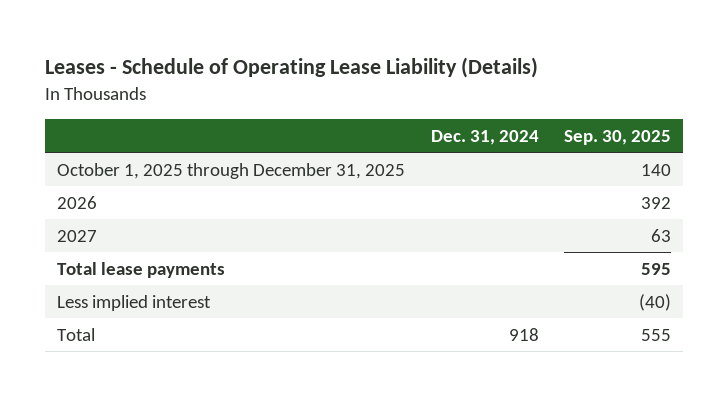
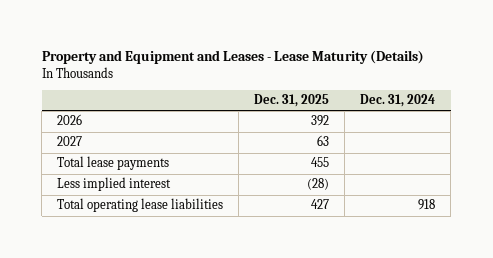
- Leases - Schedule of Operating Lease Liability (Details)
+ Property and Equipment and Leases - Lease Maturity (Details)
- | Dec. 31, 2024 | Sep. 30, 2025
+ | Dec. 31, 2025 | Dec. 31, 2024
- October 1, 2025 through December 31, 2025 | | 140
- Total | 918 | 555
+ Total operating lease liabilities | 427 | 918

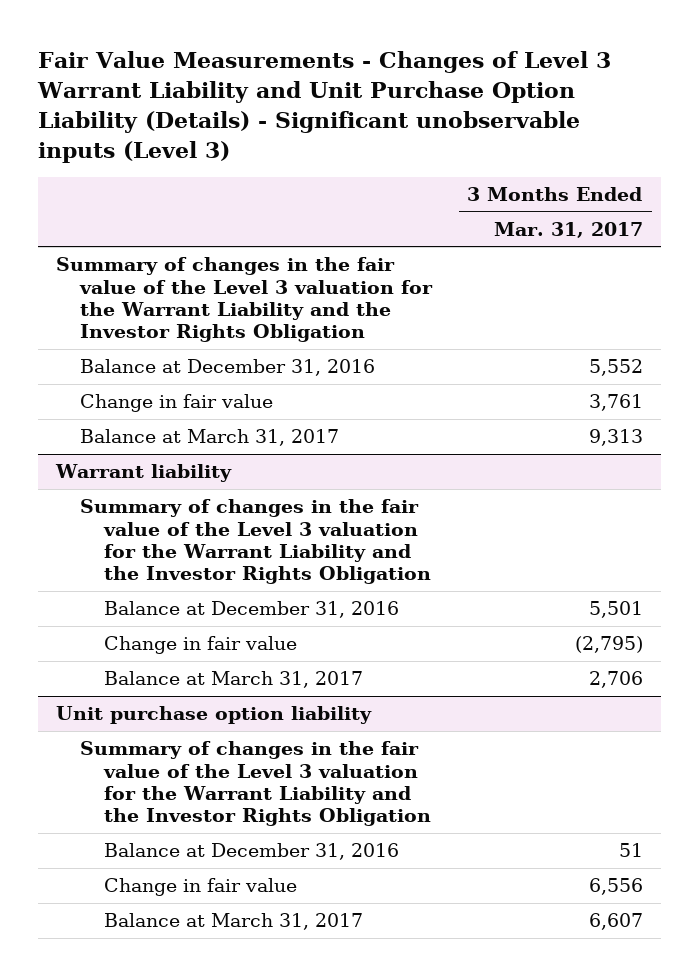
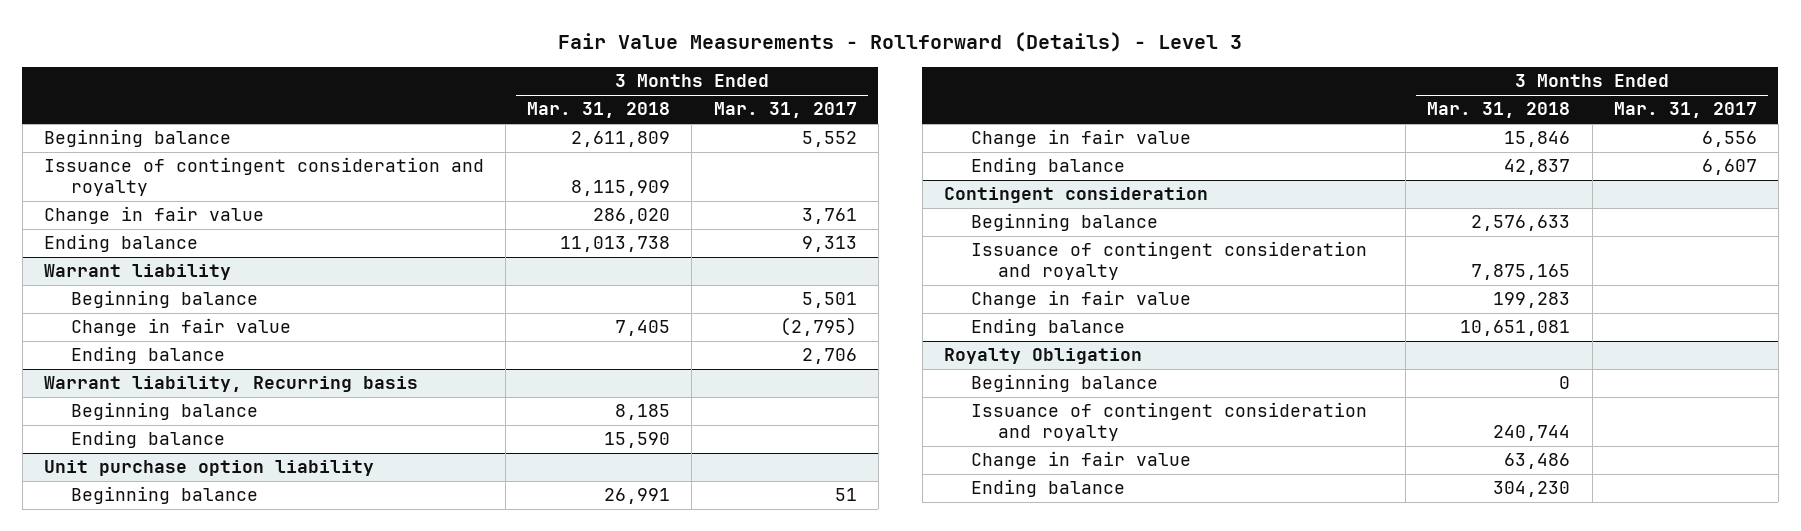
- Fair Value Measurements - Changes of Level 3 Warrant Liability and Unit Purchase Option Liability (Details) - Significant unobservable inputs (Level 3)
+ Fair Value Measurements - Rollforward (Details) - Level 3
- | 3 Months Ended Mar. 31, 2017
+ | 3 Months Ended Mar. 31, 2018 | 3 Months Ended Mar. 31, 2017
- Summary of changes in the fair value of the Level 3 valuation for the Warrant Liability and the Investor Rights Obligation
- Balance at December 31, 2016 | 5,552
+ Beginning balance | 2,611,809 | 5,552
+ Issuance of contingent consideration and royalty | 8,115,909 |
- Balance at March 31, 2017 | 9,313
+ Ending balance | 11,013,738 | 9,313
@ Warrant liability
- Summary of changes in the fair value of the Level 3 valuation for the Warrant Liability and the Investor Rights Obligation
- Balance at December 31, 2016 | 5,501
+ Beginning balance | | 5,501
- Balance at March 31, 2017 | 2,706
+ Ending balance | | 2,706
+ Warrant liability, Recurring basis
+ Beginning balance | 8,185 |
+ Ending balance | 15,590 |
@ Unit purchase option liability
- Summary of changes in the fair value of the Level 3 valuation for the Warrant Liability and the Investor Rights Obligation
- Balance at December 31, 2016 | 51
+ Beginning balance | 26,991 | 51
- Balance at March 31, 2017 | 6,607
+ Ending balance | 42,837 | 6,607
+ Contingent consideration
+ Beginning balance | 2,576,633 |
+ Issuance of contingent consideration and royalty | 7,875,165 |
+ Change in fair value | 199,283 |
+ Ending balance | 10,651,081 |
+ Royalty Obligation
+ Beginning balance | 0 |
+ Issuance of contingent consideration and royalty | 240,744 |
+ Change in fair value | 63,486 |
+ Ending balance | 304,230 |

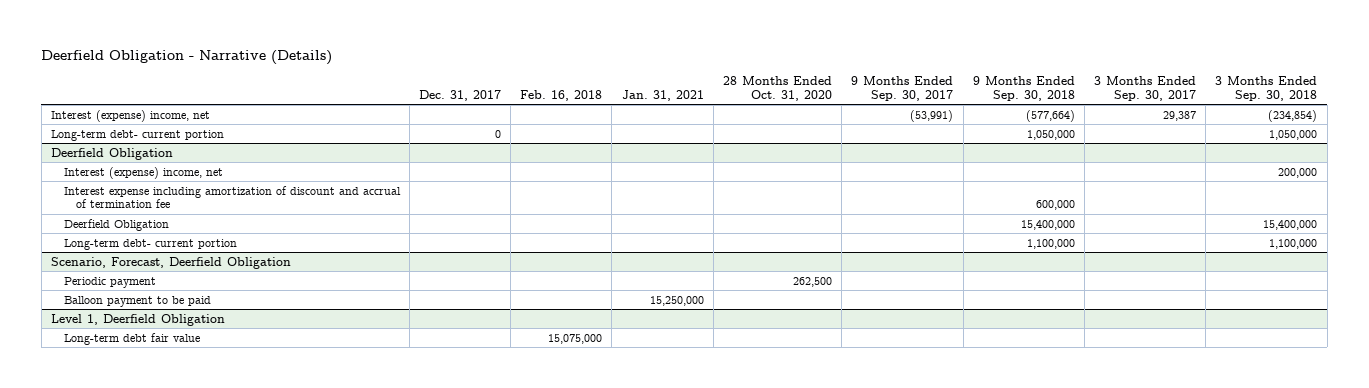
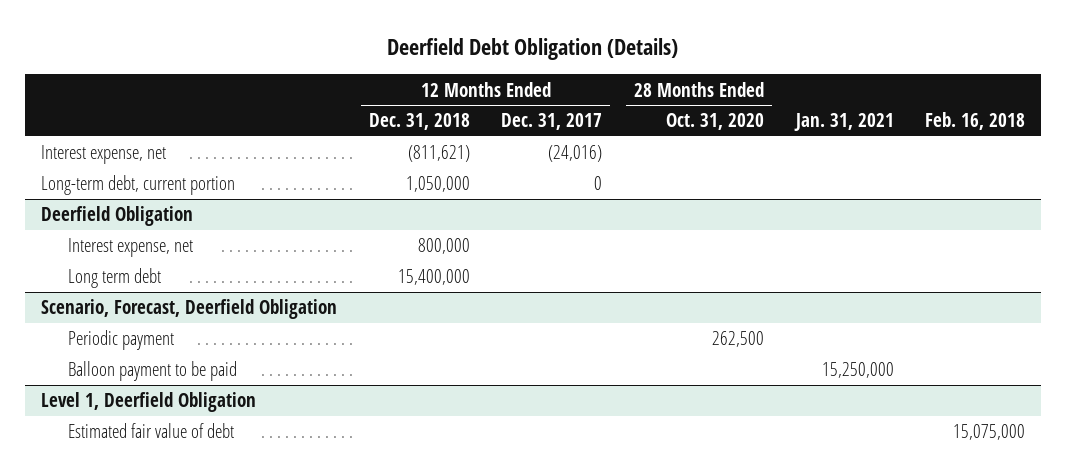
- Deerfield Obligation - Narrative (Details)
+ Deerfield Debt Obligation (Details)
- | Dec. 31, 2017 | Feb. 16, 2018 | Jan. 31, 2021 | 28 Months Ended Oct. 31, 2020 | 9 Months Ended Sep. 30, 2017 | 9 Months Ended Sep. 30, 2018 | 3 Months Ended Sep. 30, 2017 | 3 Months Ended Sep. 30, 2018
+ | 12 Months Ended Dec. 31, 2018 | 12 Months Ended Dec. 31, 2017 | 28 Months Ended Oct. 31, 2020 | Jan. 31, 2021 | Feb. 16, 2018
- Interest (expense) income, net | | | | | (53,991) | (577,664) | 29,387 | (234,854)
- Long-term debt- current portion | 0 | | | | | 1,050,000 | | 1,050,000
+ Interest expense, net | (811,621) | (24,016) | | |
+ Long-term debt, current portion | 1,050,000 | 0 | | |
@ Deerfield Obligation
- Interest (expense) income, net | | | | | | | | 200,000
- Interest expense including amortization of discount and accrual of termination fee | | | | | | 600,000 | |
- Deerfield Obligation | | | | | | 15,400,000 | | 15,400,000
- Long-term debt- current portion | | | | | | 1,100,000 | | 1,100,000
+ Interest expense, net | 800,000 | | | |
+ Long term debt | 15,400,000 | | | |
@ Level 1, Deerfield Obligation
- Long-term debt fair value | | 15,075,000 | | | | | |
+ Estimated fair value of debt | | | | | 15,075,000

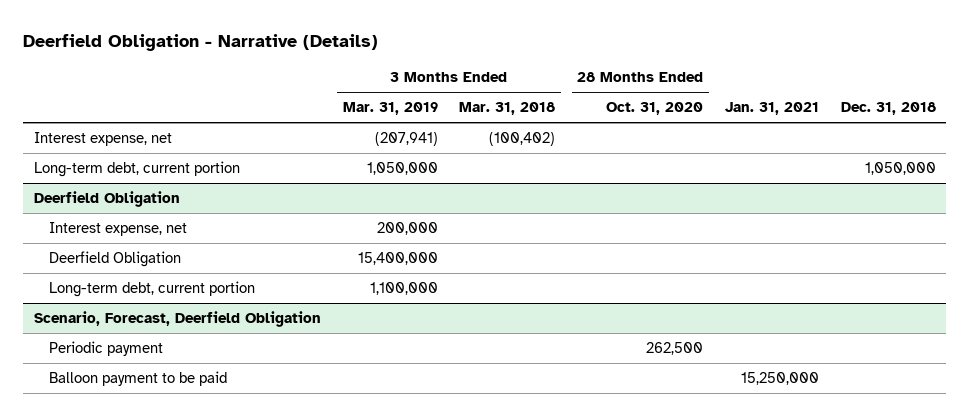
- Deerfield Debt Obligation (Details)
+ Deerfield Obligation - Narrative (Details)
- | 12 Months Ended Dec. 31, 2018 | 12 Months Ended Dec. 31, 2017 | 28 Months Ended Oct. 31, 2020 | Jan. 31, 2021 | Feb. 16, 2018
+ | 3 Months Ended Mar. 31, 2019 | 3 Months Ended Mar. 31, 2018 | 28 Months Ended Oct. 31, 2020 | Jan. 31, 2021 | Dec. 31, 2018
@ Deerfield Obligation
- Long term debt | 15,400,000 | | | |
+ Deerfield Obligation | 15,400,000 | | | |
+ Long-term debt, current portion | 1,100,000 | | | |
- Level 1, Deerfield Obligation
- Estimated fair value of debt | | | | | 15,075,000

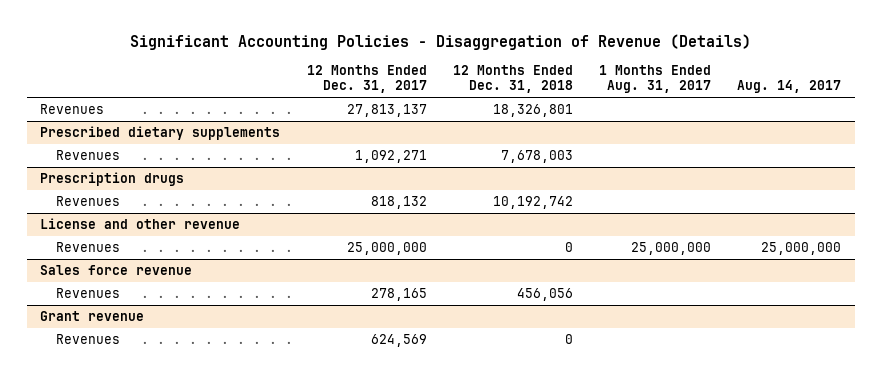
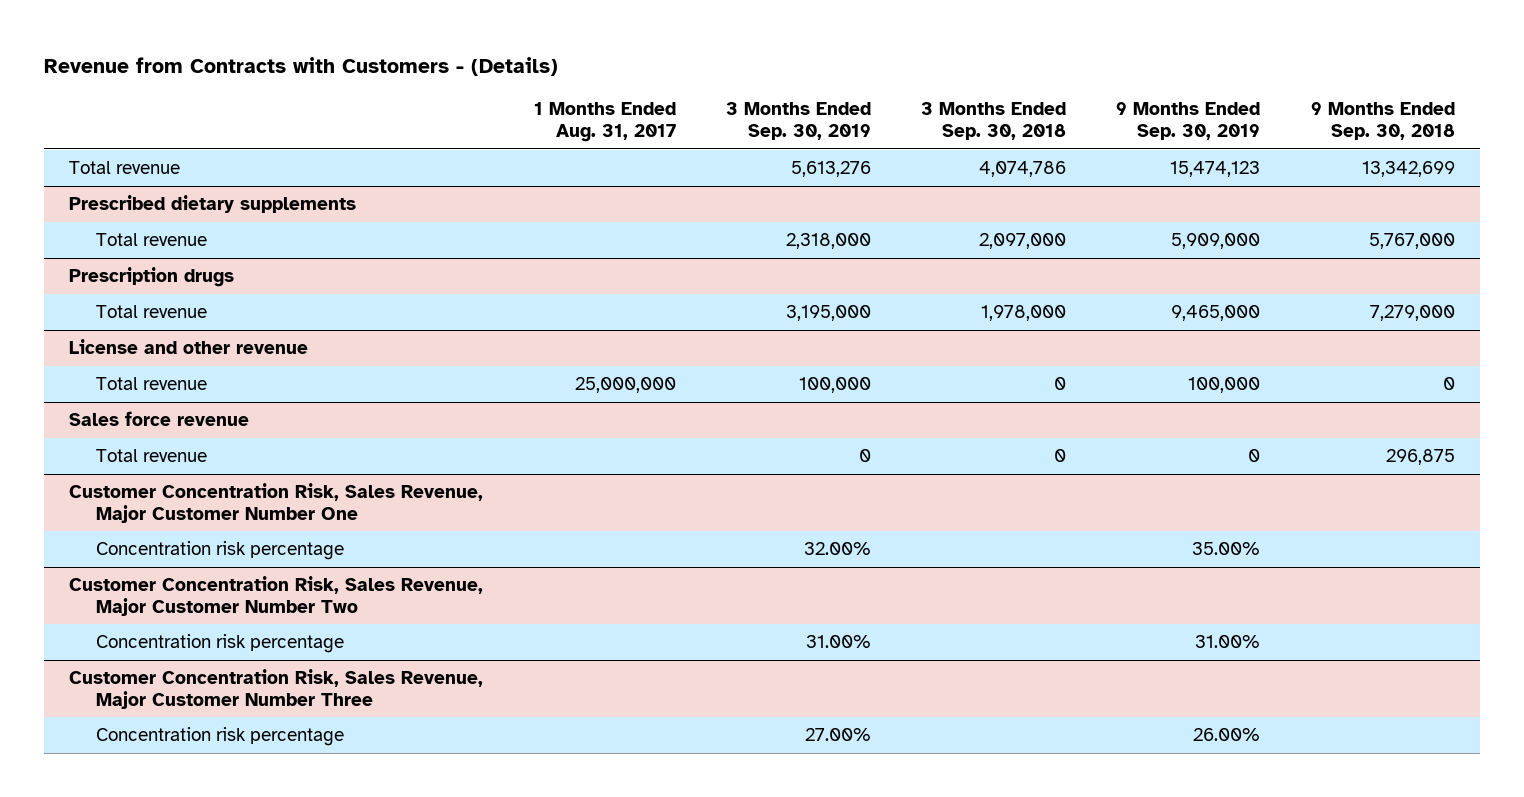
- Significant Accounting Policies - Disaggregation of Revenue (Details)
+ Revenue from Contracts with Customers - (Details)
- | 12 Months Ended Dec. 31, 2017 | 12 Months Ended Dec. 31, 2018 | 1 Months Ended Aug. 31, 2017 | Aug. 14, 2017
+ | 1 Months Ended Aug. 31, 2017 | 3 Months Ended Sep. 30, 2019 | 3 Months Ended Sep. 30, 2018 | 9 Months Ended Sep. 30, 2019 | 9 Months Ended Sep. 30, 2018
- Revenues | 27,813,137 | 18,326,801 | |
+ Total revenue | | 5,613,276 | 4,074,786 | 15,474,123 | 13,342,699
@ Prescribed dietary supplements
- Revenues | 1,092,271 | 7,678,003 | |
+ Total revenue | | 2,318,000 | 2,097,000 | 5,909,000 | 5,767,000
@ Prescription drugs
- Revenues | 818,132 | 10,192,742 | |
+ Total revenue | | 3,195,000 | 1,978,000 | 9,465,000 | 7,279,000
@ License and other revenue
- Revenues | 25,000,000 | 0 | 25,000,000 | 25,000,000
+ Total revenue | 25,000,000 | 100,000 | 0 | 100,000 | 0
@ Sales force revenue
- Revenues | 278,165 | 456,056 | |
- Grant revenue
- Revenues | 624,569 | 0 | |
@ Sales force revenue
+ Total revenue | | 0 | 0 | 0 | 296,875
+ Customer Concentration Risk, Sales Revenue, Major Customer Number One
+ Concentration risk percentage | | 32.00% | | 35.00% |
+ Customer Concentration Risk, Sales Revenue, Major Customer Number Two
+ Concentration risk percentage | | 31.00% | | 31.00% |
+ Customer Concentration Risk, Sales Revenue, Major Customer Number Three
+ Concentration risk percentage | | 27.00% | | 26.00% |

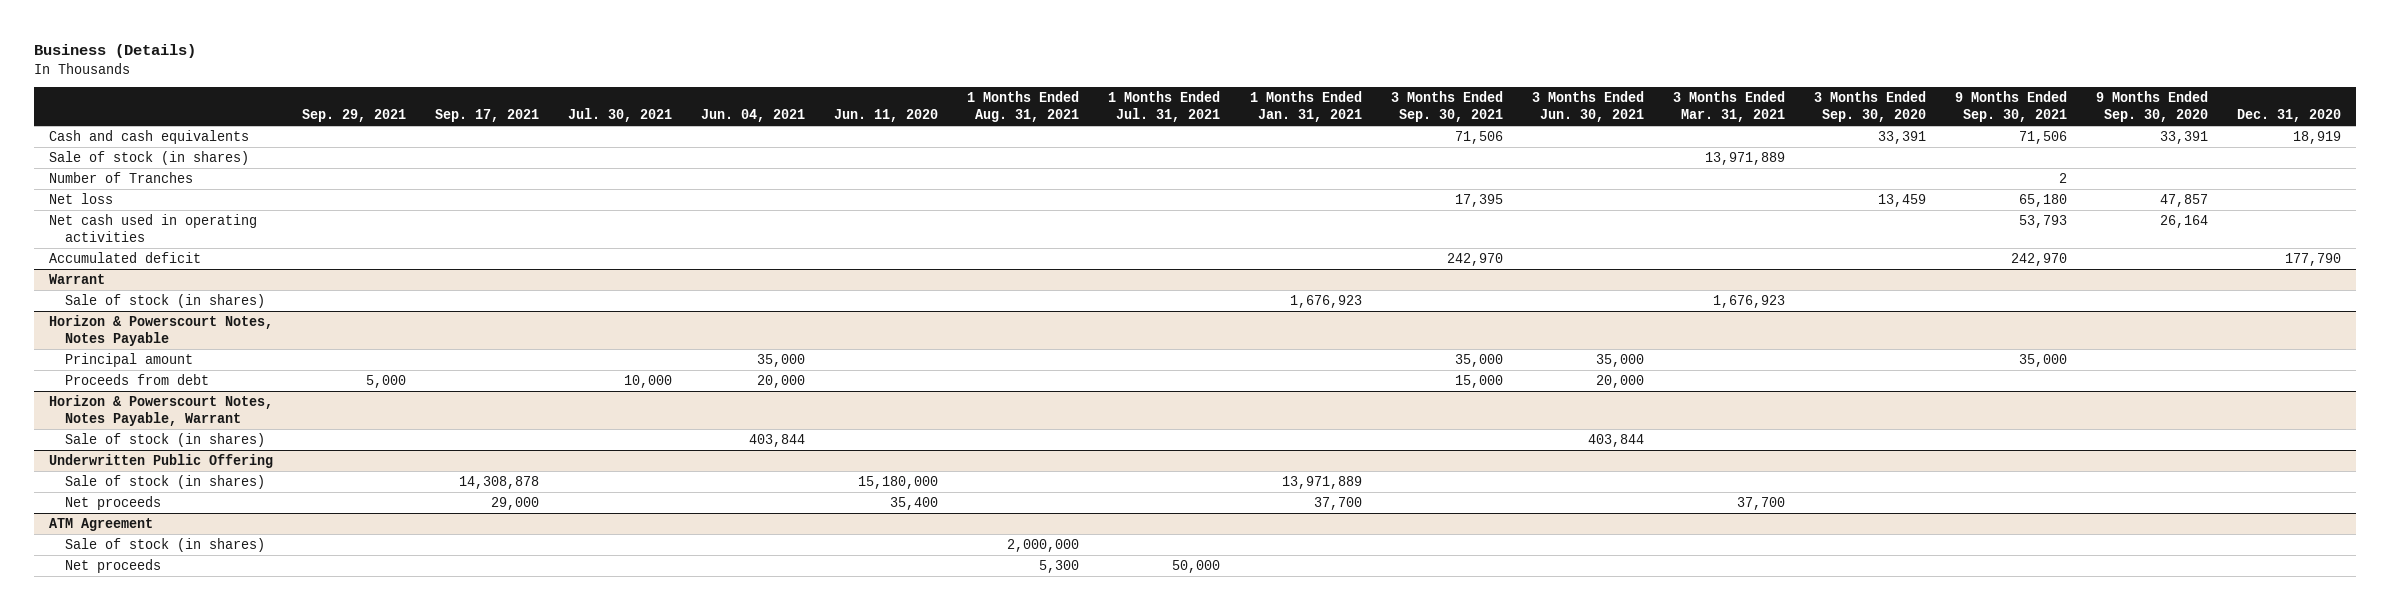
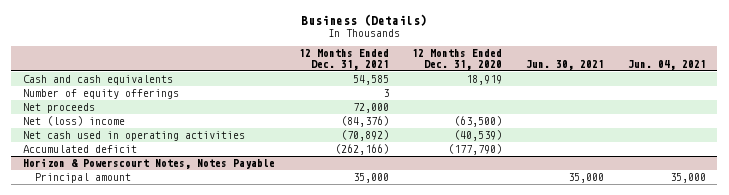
- | Sep. 29, 2021 | Sep. 17, 2021 | Jul. 30, 2021 | Jun. 04, 2021 | Jun. 11, 2020 | 1 Months Ended Aug. 31, 2021 | 1 Months Ended Jul. 31, 2021 | 1 Months Ended Jan. 31, 2021 | 3 Months Ended Sep. 30, 2021 | 3 Months Ended Jun. 30, 2021 | 3 Months Ended Mar. 31, 2021 | 3 Months Ended Sep. 30, 2020 | 9 Months Ended Sep. 30, 2021 | 9 Months Ended Sep. 30, 2020 | Dec. 31, 2020
+ | 12 Months Ended Dec. 31, 2021 | 12 Months Ended Dec. 31, 2020 | Jun. 30, 2021 | Jun. 04, 2021
- Sale of stock (in shares) | | | | | | | | | | | 13,971,889 | | | |
- Number of Tranches | | | | | | | | | | | | | 2 | |
- Net loss | | | | | | | | | 17,395 | | | 13,459 | 65,180 | 47,857 |
+ Number of equity offerings | 3 | | |
+ Net proceeds | 72,000 | | |
+ Net (loss) income | (84,376) | (63,500) | |
- Warrant
- Sale of stock (in shares) | | | | | | | | 1,676,923 | | | 1,676,923 | | | |
@ Horizon & Powerscourt Notes, Notes Payable
- Proceeds from debt | 5,000 | | 10,000 | 20,000 | | | | | 15,000 | 20,000 | | | | |
- Horizon & Powerscourt Notes, Notes Payable, Warrant
- Sale of stock (in shares) | | | | 403,844 | | | | | | 403,844 | | | | |
- Underwritten Public Offering
- Sale of stock (in shares) | | 14,308,878 | | | 15,180,000 | | | 13,971,889 | | | | | | |
- Net proceeds | | 29,000 | | | 35,400 | | | 37,700 | | | 37,700 | | | |
- ATM Agreement
- Sale of stock (in shares) | | | | | | 2,000,000 | | | | | | | | |
- Net proceeds | | | | | | 5,300 | 50,000 | | | | | | | |

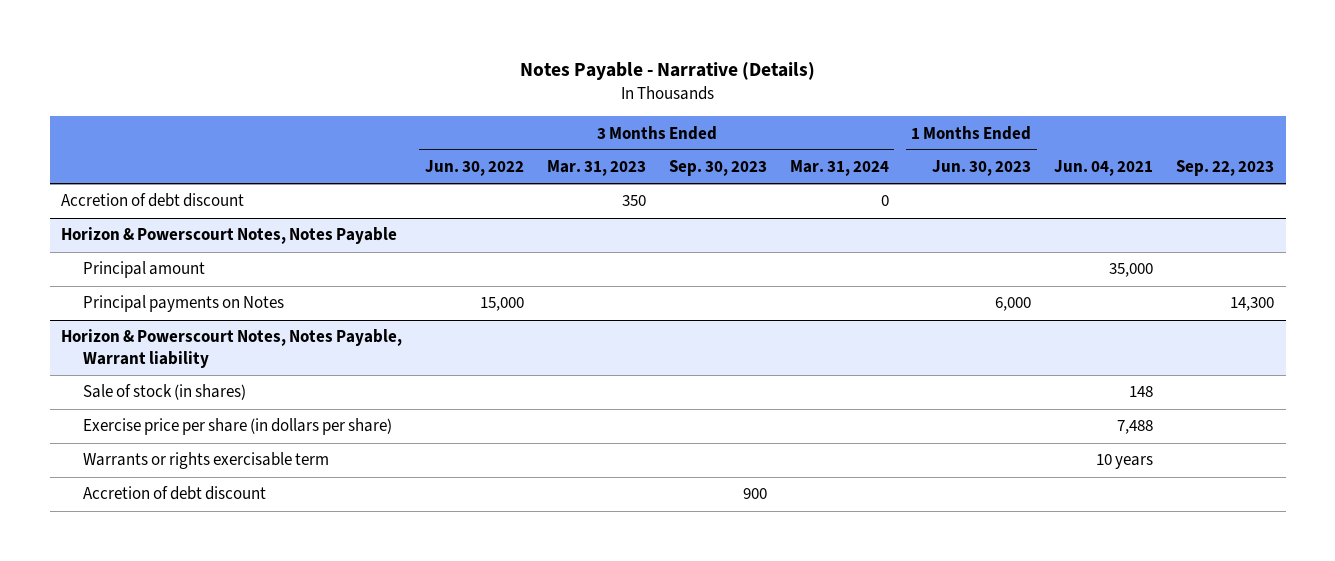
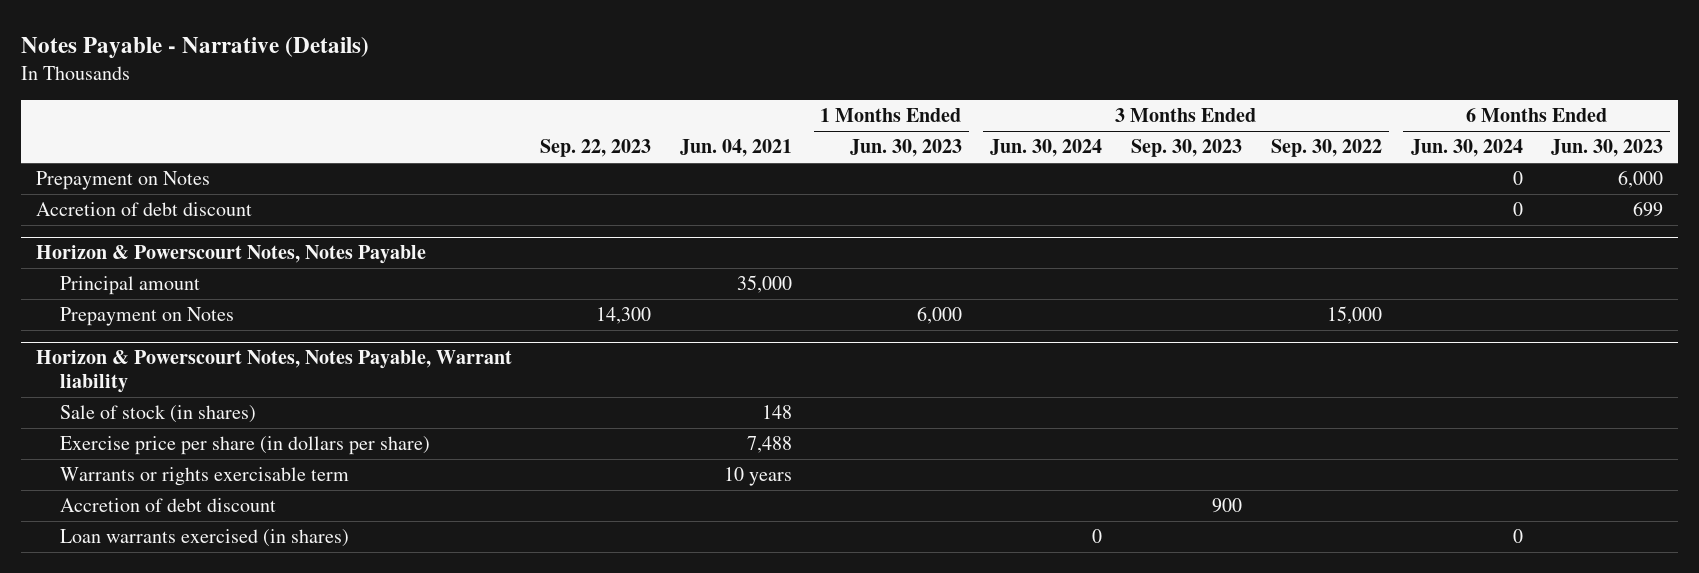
- | 3 Months Ended Jun. 30, 2022 | 3 Months Ended Mar. 31, 2023 | 3 Months Ended Sep. 30, 2023 | 3 Months Ended Mar. 31, 2024 | 1 Months Ended Jun. 30, 2023 | Jun. 04, 2021 | Sep. 22, 2023
+ | Sep. 22, 2023 | Jun. 04, 2021 | 1 Months Ended Jun. 30, 2023 | 3 Months Ended Jun. 30, 2024 | 3 Months Ended Sep. 30, 2023 | 3 Months Ended Sep. 30, 2022 | 6 Months Ended Jun. 30, 2024 | 6 Months Ended Jun. 30, 2023
+ Prepayment on Notes | | | | | | | 0 | 6,000
@ Horizon & Powerscourt Notes, Notes Payable
- Principal payments on Notes | 15,000 | | | | 6,000 | | 14,300
+ Prepayment on Notes | 14,300 | | 6,000 | | | 15,000 | |
@ Horizon & Powerscourt Notes, Notes Payable, Warrant liability
+ Loan warrants exercised (in shares) | | | | 0 | | | 0 |

